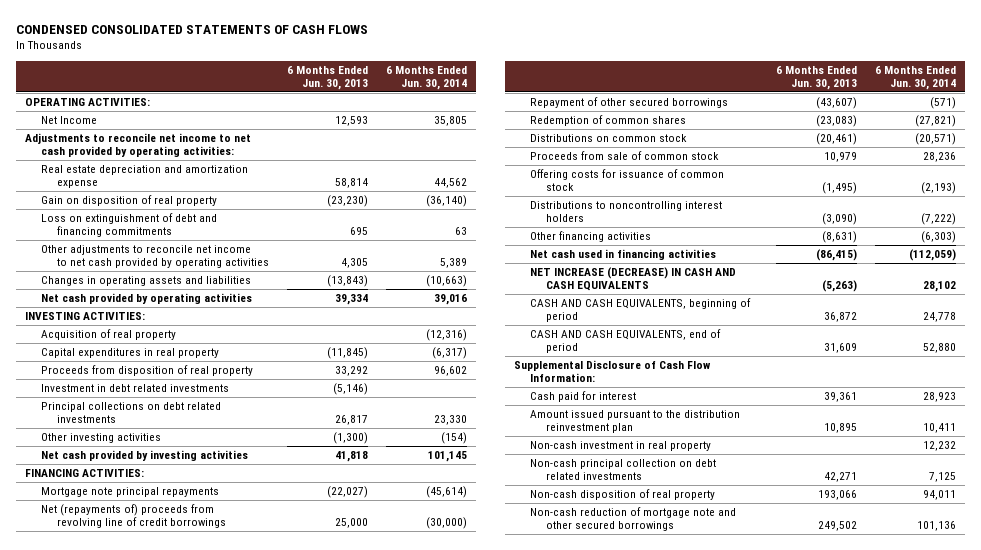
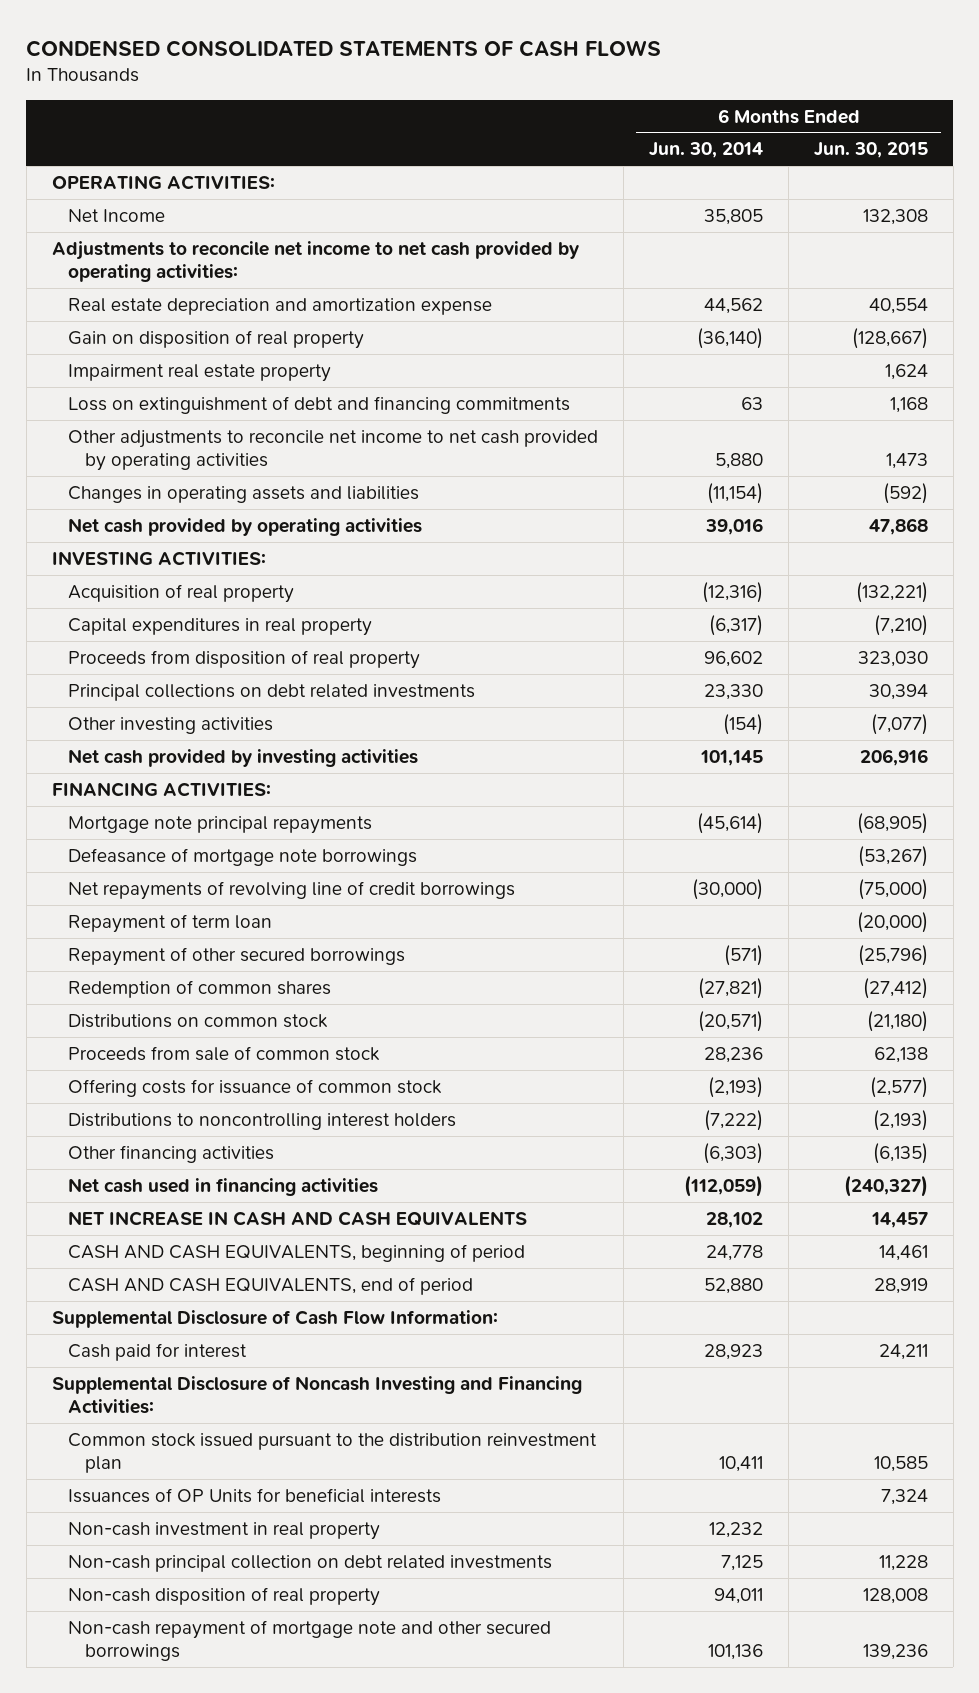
- | 6 Months Ended Jun. 30, 2013 | 6 Months Ended Jun. 30, 2014
+ | 6 Months Ended Jun. 30, 2014 | 6 Months Ended Jun. 30, 2015
+ Impairment real estate property | | 1,624
- Other adjustments to reconcile net income to net cash provided by operating activities | 4,305 | 5,389
- Changes in operating assets and liabilities | (13,843) | (10,663)
+ Other adjustments to reconcile net income to net cash provided by operating activities | 5,880 | 1,473
+ Changes in operating assets and liabilities | (11,154) | (592)
- Investment in debt related investments | (5,146) |
- Net (repayments of) proceeds from revolving line of credit borrowings | 25,000 | (30,000)
+ Defeasance of mortgage note borrowings | | (53,267)
+ Net repayments of revolving line of credit borrowings | (30,000) | (75,000)
+ Repayment of term loan | | (20,000)
- NET INCREASE (DECREASE) IN CASH AND CASH EQUIVALENTS | (5,263) | 28,102
+ NET INCREASE IN CASH AND CASH EQUIVALENTS | 28,102 | 14,457
- Amount issued pursuant to the distribution reinvestment plan | 10,895 | 10,411
+ Supplemental Disclosure of Noncash Investing and Financing Activities:
+ Common stock issued pursuant to the distribution reinvestment plan | 10,411 | 10,585
+ Issuances of OP Units for beneficial interests | | 7,324
- Non-cash reduction of mortgage note and other secured borrowings | 249,502 | 101,136
+ Non-cash repayment of mortgage note and other secured borrowings | 101,136 | 139,236

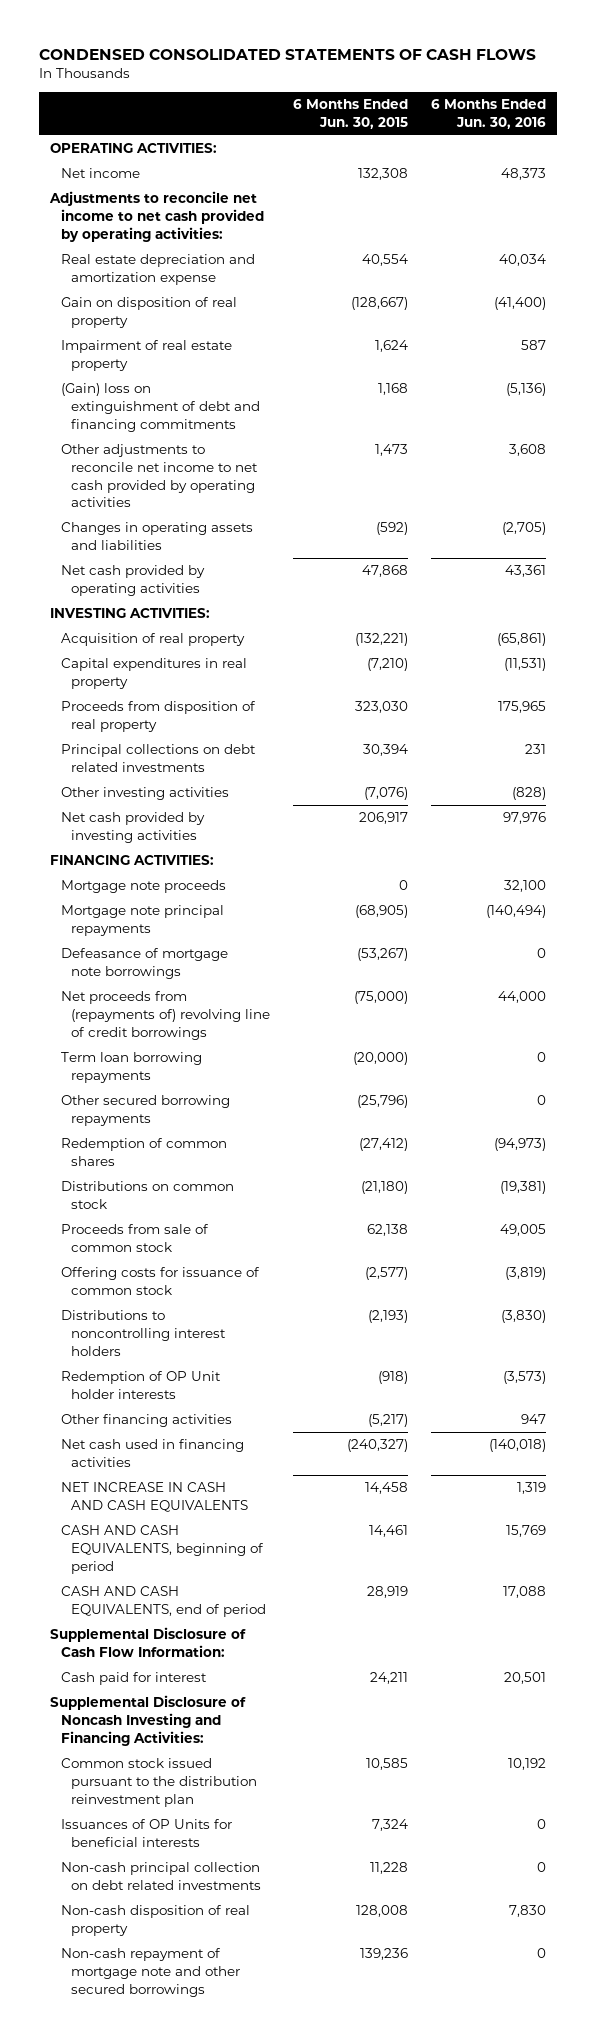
- | 6 Months Ended Jun. 30, 2014 | 6 Months Ended Jun. 30, 2015
+ | 6 Months Ended Jun. 30, 2015 | 6 Months Ended Jun. 30, 2016
- Net Income | 35,805 | 132,308
+ Net income | 132,308 | 48,373
- Impairment real estate property | | 1,624
- Loss on extinguishment of debt and financing commitments | 63 | 1,168
+ Impairment of real estate property | 1,624 | 587
+ (Gain) loss on extinguishment of debt and financing commitments | 1,168 | (5,136)
- Other investing activities | (154) | (7,077)
- Net cash provided by investing activities | 101,145 | 206,916
+ Other investing activities | (7,076) | (828)
+ Net cash provided by investing activities | 206,917 | 97,976
+ Mortgage note proceeds | 0 | 32,100
- Net repayments of revolving line of credit borrowings | (30,000) | (75,000)
- Repayment of term loan | | (20,000)
- Repayment of other secured borrowings | (571) | (25,796)
+ Net proceeds from (repayments of) revolving line of credit borrowings | (75,000) | 44,000
+ Term loan borrowing repayments | (20,000) | 0
+ Other secured borrowing repayments | (25,796) | 0
- Other financing activities | (6,303) | (6,135)
+ Redemption of OP Unit holder interests | (918) | (3,573)
+ Other financing activities | (5,217) | 947
- NET INCREASE IN CASH AND CASH EQUIVALENTS | 28,102 | 14,457
+ NET INCREASE IN CASH AND CASH EQUIVALENTS | 14,458 | 1,319
- Non-cash investment in real property | 12,232 |

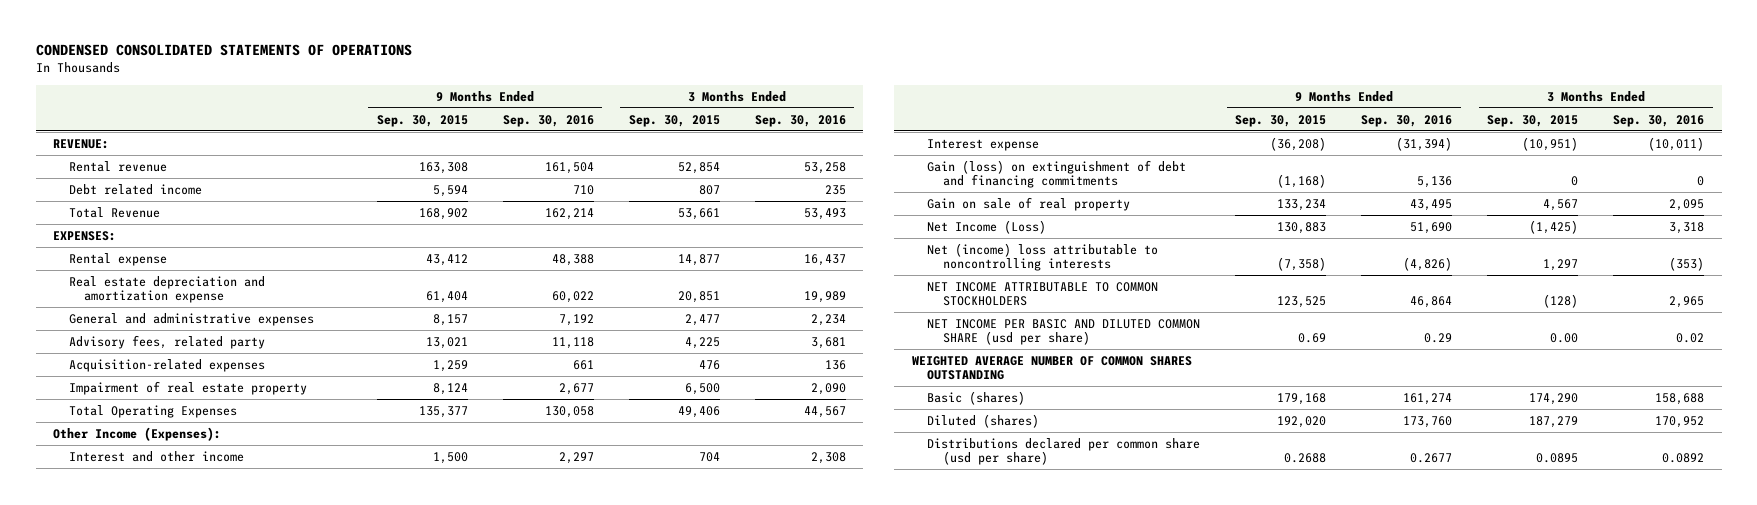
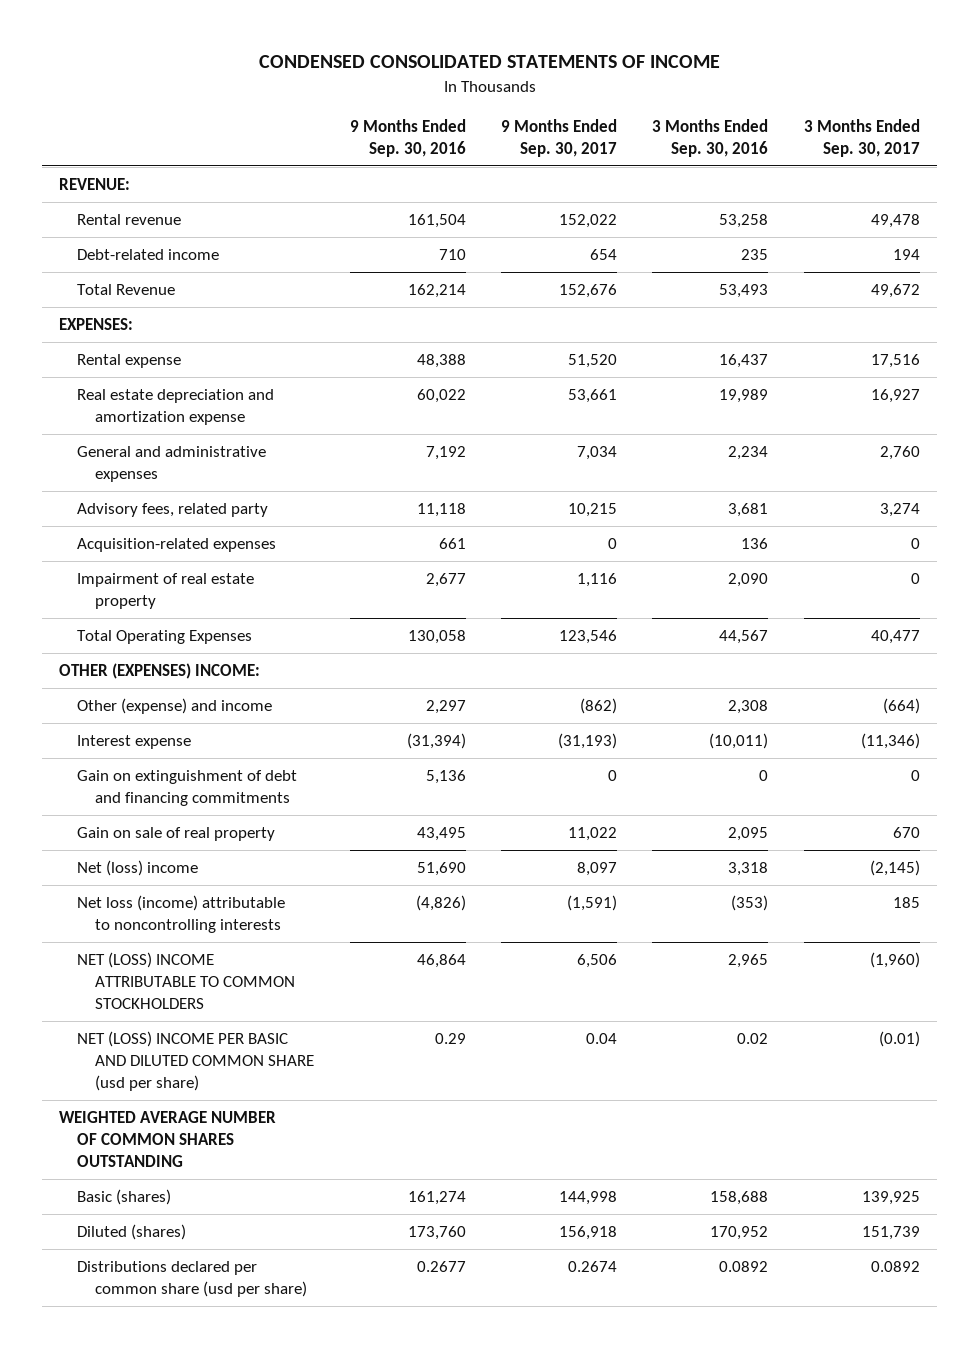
- CONDENSED CONSOLIDATED STATEMENTS OF OPERATIONS
+ CONDENSED CONSOLIDATED STATEMENTS OF INCOME
- | 9 Months Ended Sep. 30, 2015 | 9 Months Ended Sep. 30, 2016 | 3 Months Ended Sep. 30, 2015 | 3 Months Ended Sep. 30, 2016
+ | 9 Months Ended Sep. 30, 2016 | 9 Months Ended Sep. 30, 2017 | 3 Months Ended Sep. 30, 2016 | 3 Months Ended Sep. 30, 2017
- Debt related income | 5,594 | 710 | 807 | 235
+ Debt-related income | 710 | 654 | 235 | 194
- Other Income (Expenses):
- Interest and other income | 1,500 | 2,297 | 704 | 2,308
+ OTHER (EXPENSES) INCOME:
+ Other (expense) and income | 2,297 | (862) | 2,308 | (664)
- Gain (loss) on extinguishment of debt and financing commitments | (1,168) | 5,136 | 0 | 0
+ Gain on extinguishment of debt and financing commitments | 5,136 | 0 | 0 | 0
- Net Income (Loss) | 130,883 | 51,690 | (1,425) | 3,318
- Net (income) loss attributable to noncontrolling interests | (7,358) | (4,826) | 1,297 | (353)
- NET INCOME ATTRIBUTABLE TO COMMON STOCKHOLDERS | 123,525 | 46,864 | (128) | 2,965
- NET INCOME PER BASIC AND DILUTED COMMON SHARE (usd per share) | 0.69 | 0.29 | 0.00 | 0.02
+ Net (loss) income | 51,690 | 8,097 | 3,318 | (2,145)
+ Net loss (income) attributable to noncontrolling interests | (4,826) | (1,591) | (353) | 185
+ NET (LOSS) INCOME ATTRIBUTABLE TO COMMON STOCKHOLDERS | 46,864 | 6,506 | 2,965 | (1,960)
+ NET (LOSS) INCOME PER BASIC AND DILUTED COMMON SHARE (usd per share) | 0.29 | 0.04 | 0.02 | (0.01)

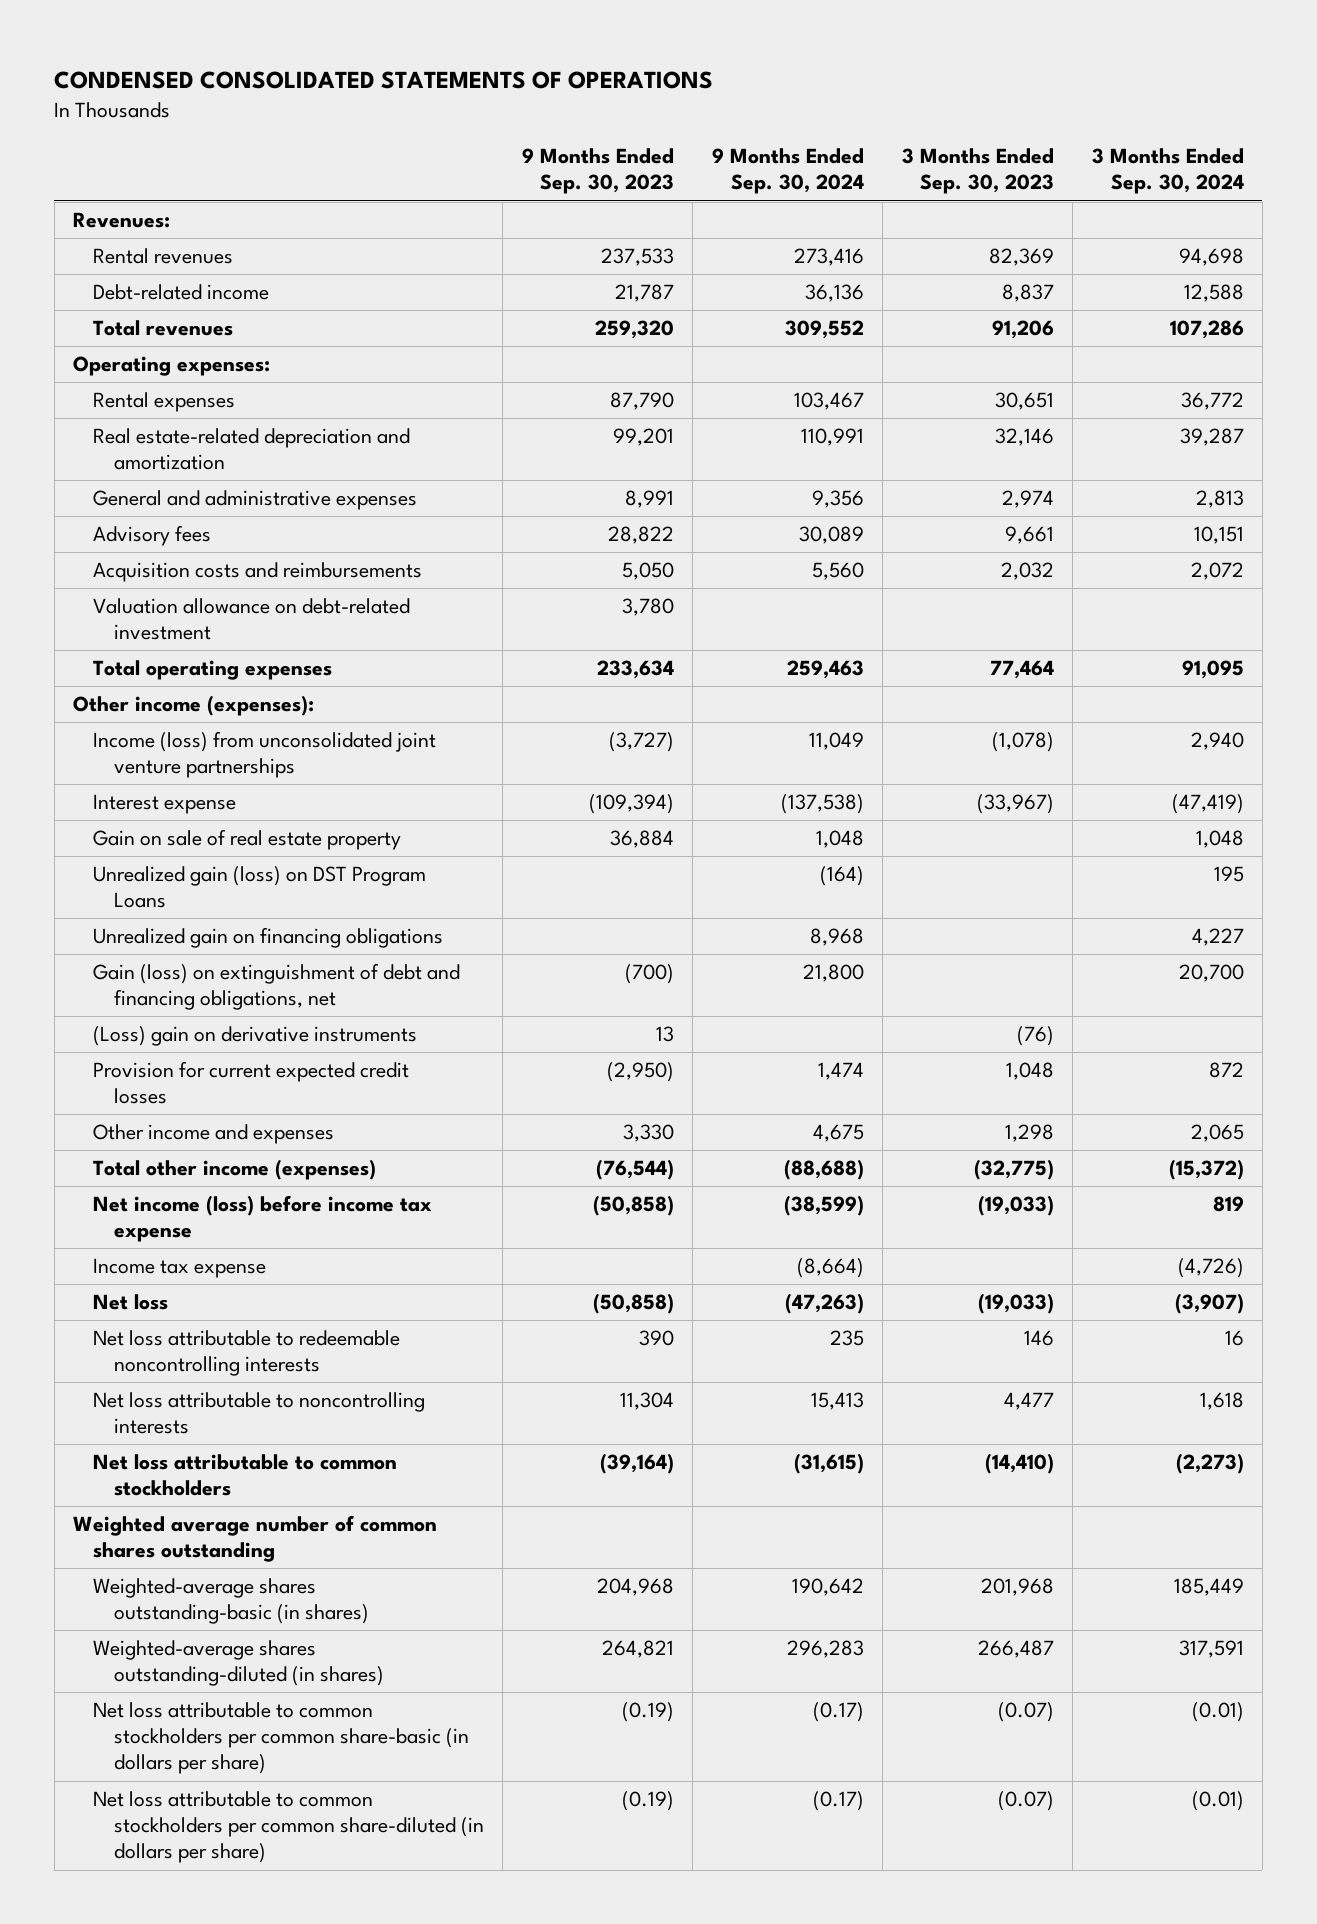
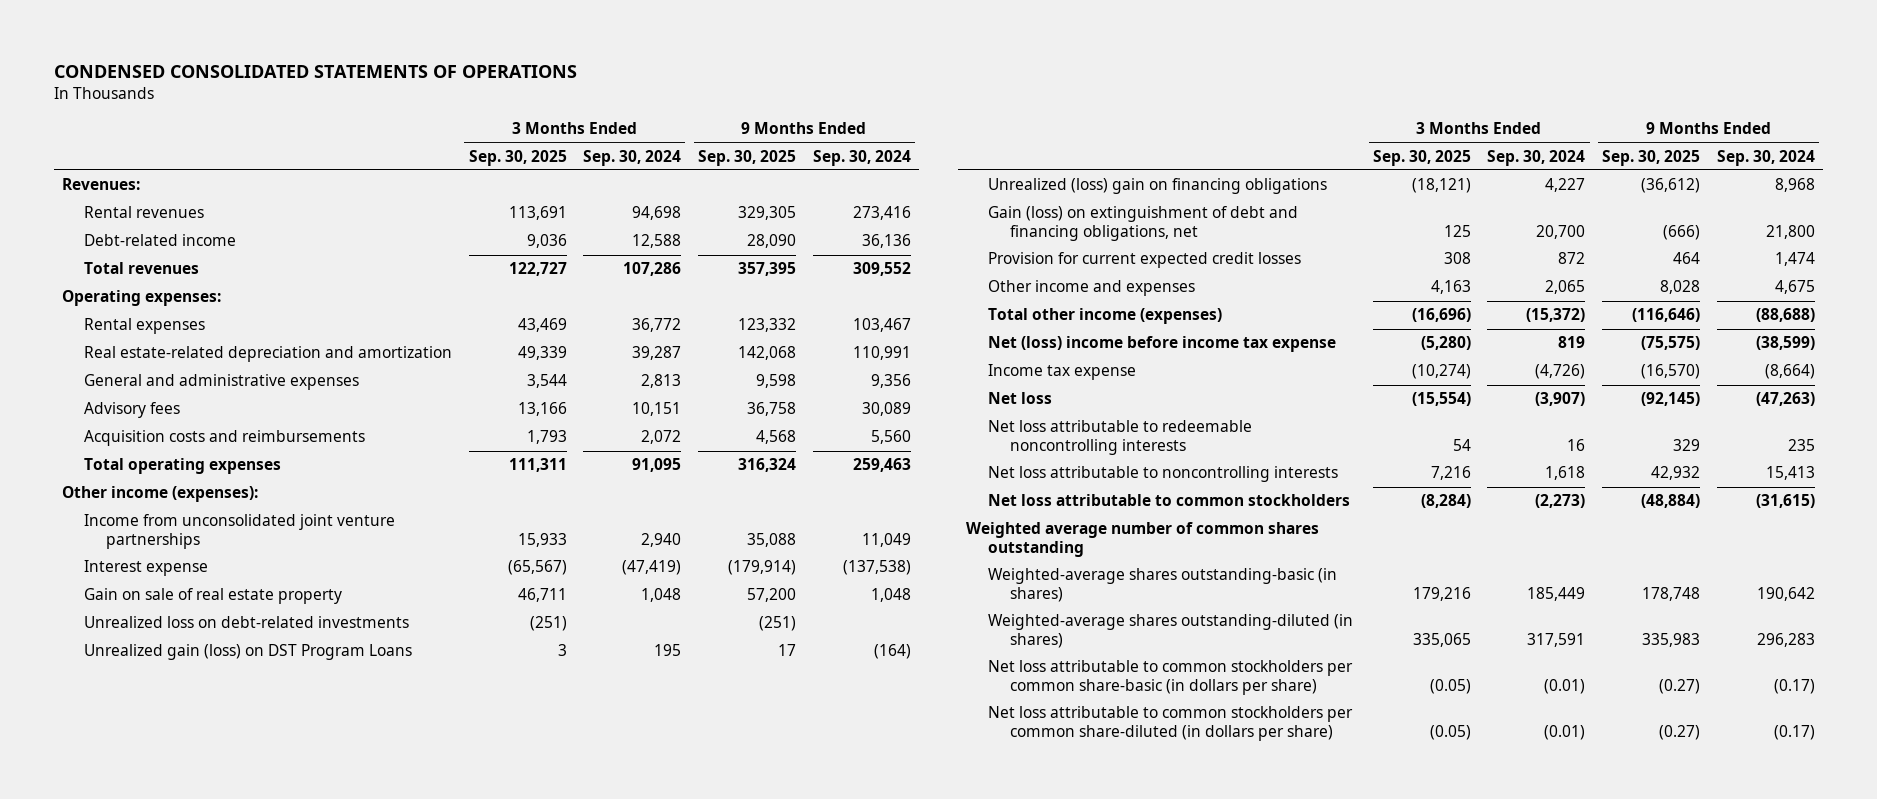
- | 9 Months Ended Sep. 30, 2023 | 9 Months Ended Sep. 30, 2024 | 3 Months Ended Sep. 30, 2023 | 3 Months Ended Sep. 30, 2024
+ | 3 Months Ended Sep. 30, 2025 | 3 Months Ended Sep. 30, 2024 | 9 Months Ended Sep. 30, 2025 | 9 Months Ended Sep. 30, 2024
- Valuation allowance on debt-related investment | 3,780 | | |
- Income (loss) from unconsolidated joint venture partnerships | (3,727) | 11,049 | (1,078) | 2,940
+ Income from unconsolidated joint venture partnerships | 15,933 | 2,940 | 35,088 | 11,049
+ Unrealized loss on debt-related investments | (251) | | (251) |
- Unrealized gain on financing obligations | | 8,968 | | 4,227
+ Unrealized (loss) gain on financing obligations | (18,121) | 4,227 | (36,612) | 8,968
- (Loss) gain on derivative instruments | 13 | | (76) |
- Net income (loss) before income tax expense | (50,858) | (38,599) | (19,033) | 819
+ Net (loss) income before income tax expense | (5,280) | 819 | (75,575) | (38,599)

